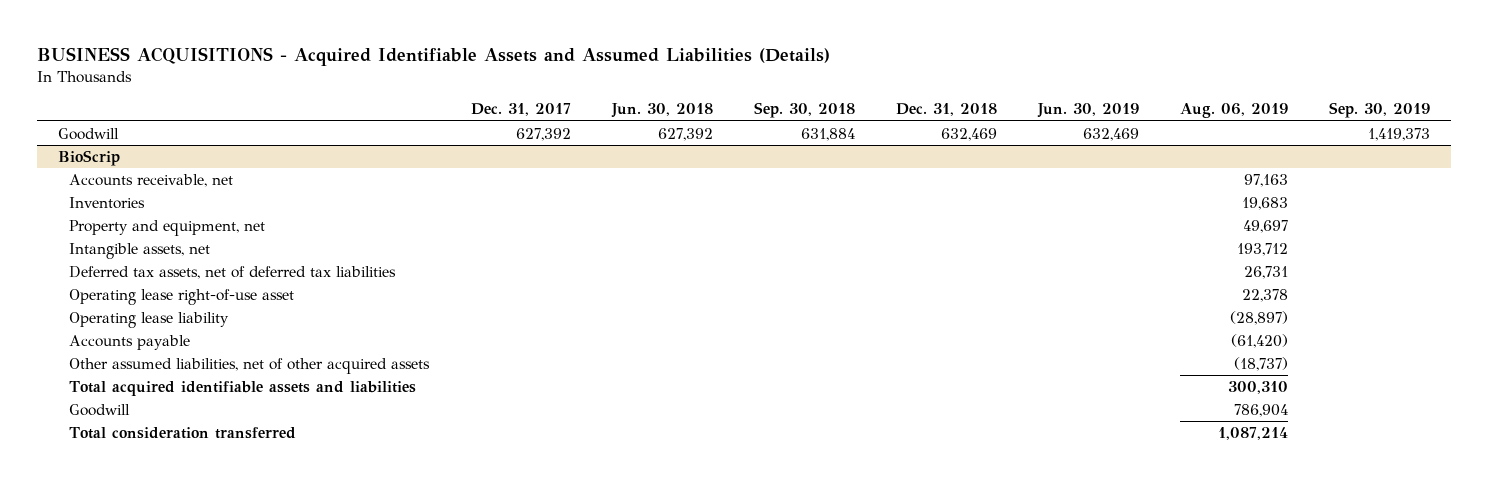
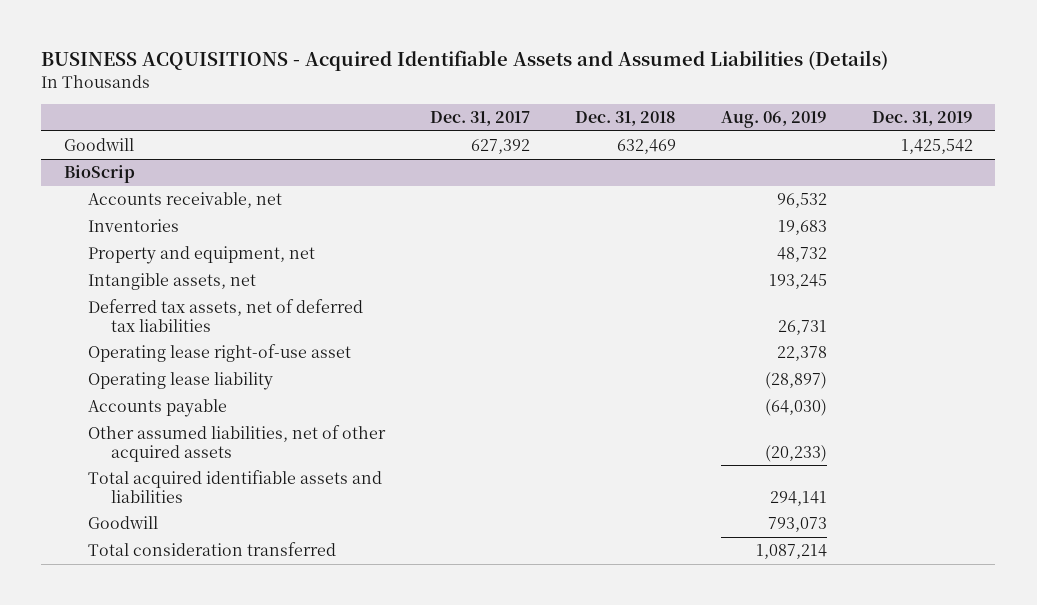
- | Dec. 31, 2017 | Jun. 30, 2018 | Sep. 30, 2018 | Dec. 31, 2018 | Jun. 30, 2019 | Aug. 06, 2019 | Sep. 30, 2019
+ | Dec. 31, 2017 | Dec. 31, 2018 | Aug. 06, 2019 | Dec. 31, 2019
@ BioScrip
- Accounts receivable, net | | | | | | 97,163 |
+ Accounts receivable, net | | | 96,532 |
- Property and equipment, net | | | | | | 49,697 |
- Intangible assets, net | | | | | | 193,712 |
+ Property and equipment, net | | | 48,732 |
+ Intangible assets, net | | | 193,245 |
- Accounts payable | | | | | | (61,420) |
- Other assumed liabilities, net of other acquired assets | | | | | | (18,737) |
- Total acquired identifiable assets and liabilities | | | | | | 300,310 |
- Goodwill | | | | | | 786,904 |
+ Accounts payable | | | (64,030) |
+ Other assumed liabilities, net of other acquired assets | | | (20,233) |
+ Total acquired identifiable assets and liabilities | | | 294,141 |
+ Goodwill | | | 793,073 |

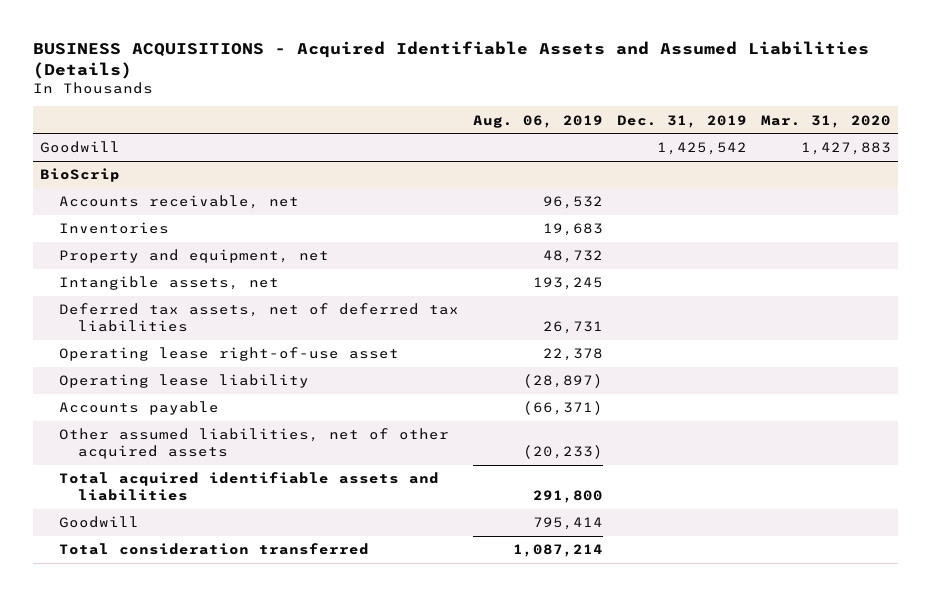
- | Dec. 31, 2017 | Dec. 31, 2018 | Aug. 06, 2019 | Dec. 31, 2019
+ | Aug. 06, 2019 | Dec. 31, 2019 | Mar. 31, 2020
@ BioScrip
- Accounts payable | | | (64,030) |
+ Accounts payable | (66,371) | |
- Total acquired identifiable assets and liabilities | | | 294,141 |
- Goodwill | | | 793,073 |
+ Total acquired identifiable assets and liabilities | 291,800 | |
+ Goodwill | 795,414 | |

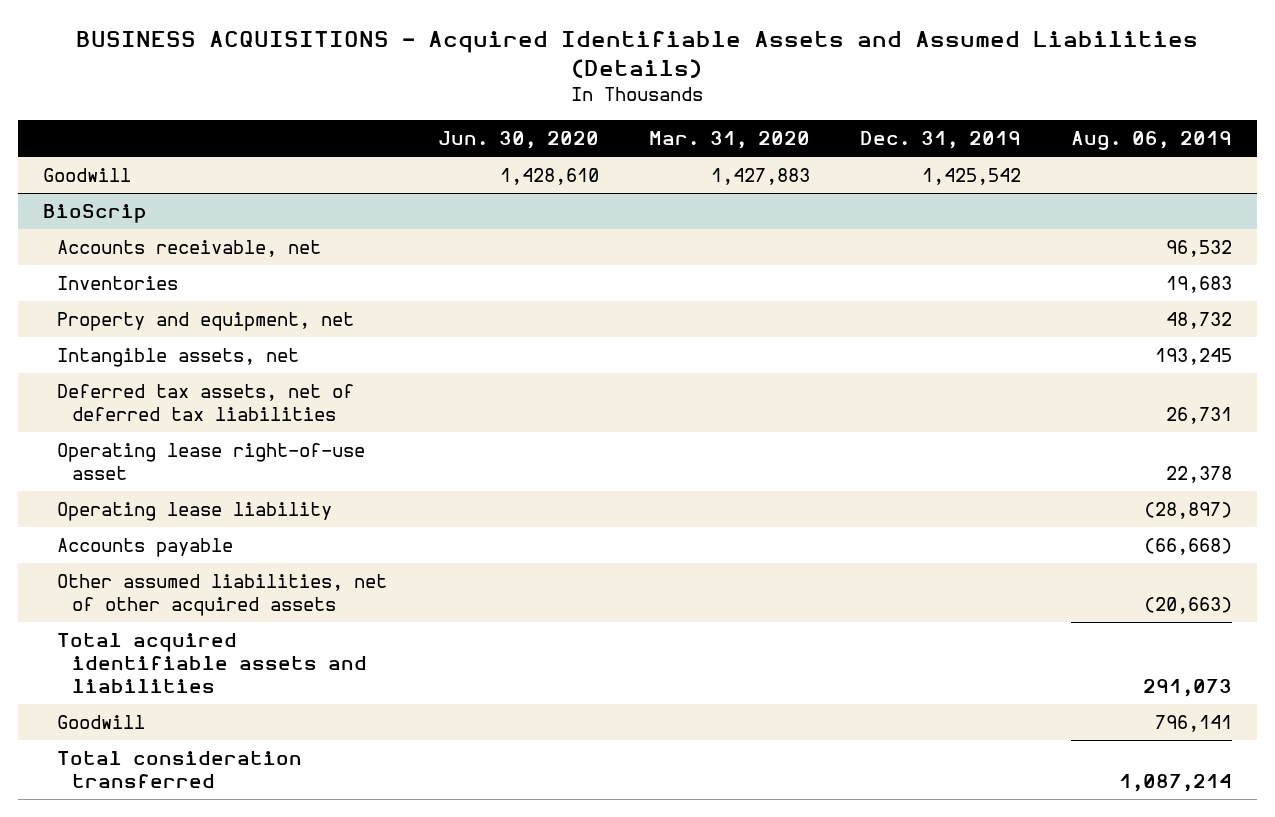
- | Aug. 06, 2019 | Dec. 31, 2019 | Mar. 31, 2020
+ | Jun. 30, 2020 | Mar. 31, 2020 | Dec. 31, 2019 | Aug. 06, 2019
@ BioScrip
- Accounts payable | (66,371) | |
- Other assumed liabilities, net of other acquired assets | (20,233) | |
- Total acquired identifiable assets and liabilities | 291,800 | |
- Goodwill | 795,414 | |
+ Accounts payable | | | | (66,668)
+ Other assumed liabilities, net of other acquired assets | | | | (20,663)
+ Total acquired identifiable assets and liabilities | | | | 291,073
+ Goodwill | | | | 796,141

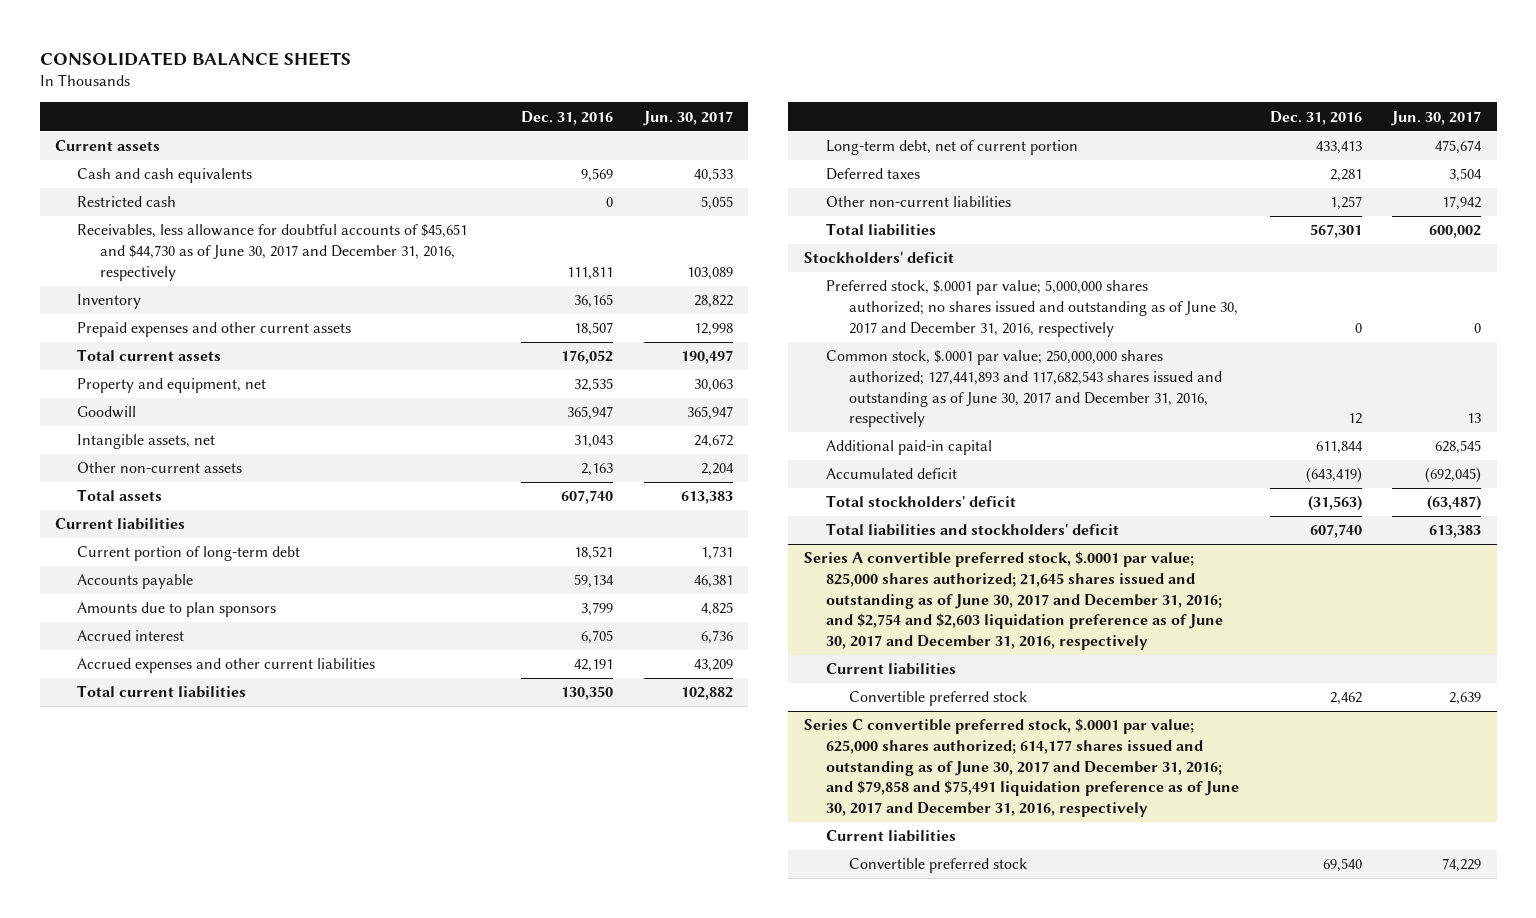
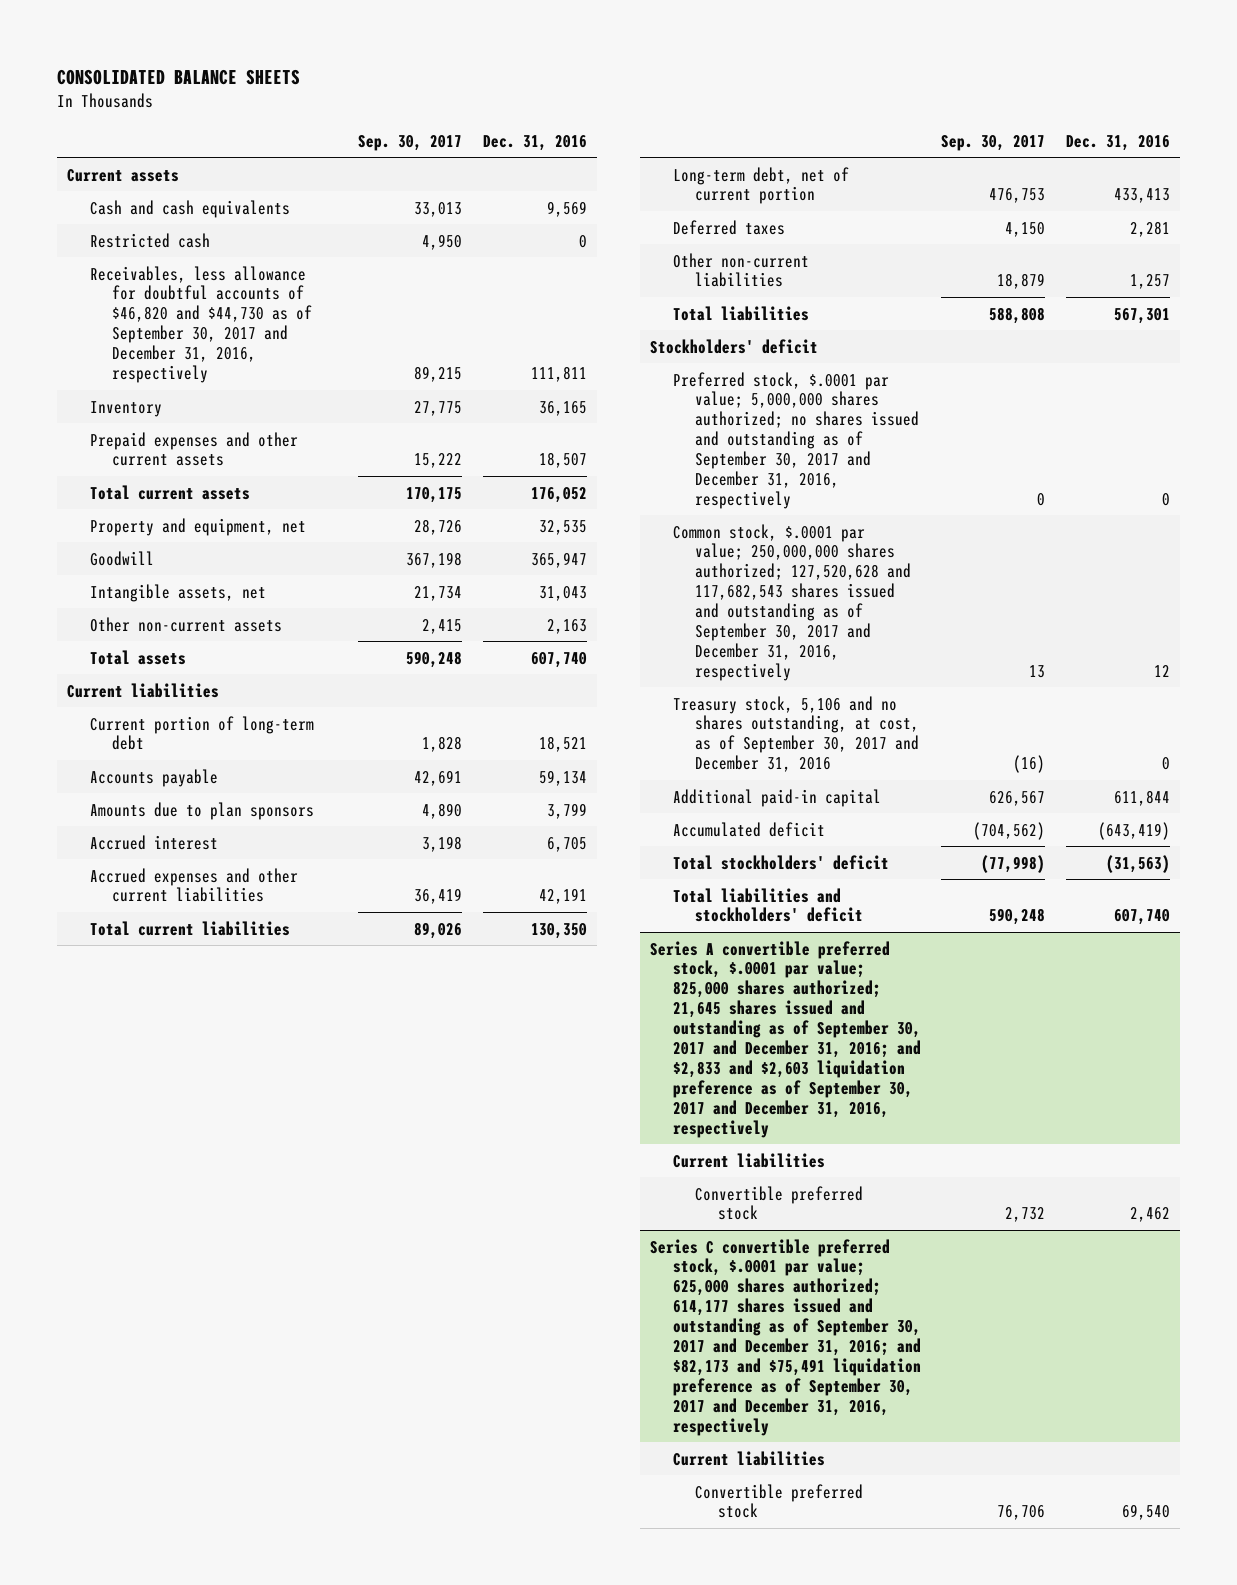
- | Dec. 31, 2016 | Jun. 30, 2017
+ | Sep. 30, 2017 | Dec. 31, 2016
- Receivables, less allowance for doubtful accounts of $45,651 and $44,730 as of June 30, 2017 and December 31, 2016, respectively | 111,811 | 103,089
+ Receivables, less allowance for doubtful accounts of $46,820 and $44,730 as of September 30, 2017 and December 31, 2016, respectively | 89,215 | 111,811
- Preferred stock, $.0001 par value; 5,000,000 shares authorized; no shares issued and outstanding as of June 30, 2017 and December 31, 2016, respectively | 0 | 0
- Common stock, $.0001 par value; 250,000,000 shares authorized; 127,441,893 and 117,682,543 shares issued and outstanding as of June 30, 2017 and December 31, 2016, respectively | 12 | 13
+ Preferred stock, $.0001 par value; 5,000,000 shares authorized; no shares issued and outstanding as of September 30, 2017 and December 31, 2016, respectively | 0 | 0
+ Common stock, $.0001 par value; 250,000,000 shares authorized; 127,520,628 and 117,682,543 shares issued and outstanding as of September 30, 2017 and December 31, 2016, respectively | 13 | 12
+ Treasury stock, 5,106 and no shares outstanding, at cost, as of September 30, 2017 and December 31, 2016 | (16) | 0
- Series A convertible preferred stock, $.0001 par value; 825,000 shares authorized; 21,645 shares issued and outstanding as of June 30, 2017 and December 31, 2016; and $2,754 and $2,603 liquidation preference as of June 30, 2017 and December 31, 2016, respectively
+ Series A convertible preferred stock, $.0001 par value; 825,000 shares authorized; 21,645 shares issued and outstanding as of September 30, 2017 and December 31, 2016; and $2,833 and $2,603 liquidation preference as of September 30, 2017 and December 31, 2016, respectively
- Series C convertible preferred stock, $.0001 par value; 625,000 shares authorized; 614,177 shares issued and outstanding as of June 30, 2017 and December 31, 2016; and $79,858 and $75,491 liquidation preference as of June 30, 2017 and December 31, 2016, respectively
+ Series C convertible preferred stock, $.0001 par value; 625,000 shares authorized; 614,177 shares issued and outstanding as of September 30, 2017 and December 31, 2016; and $82,173 and $75,491 liquidation preference as of September 30, 2017 and December 31, 2016, respectively

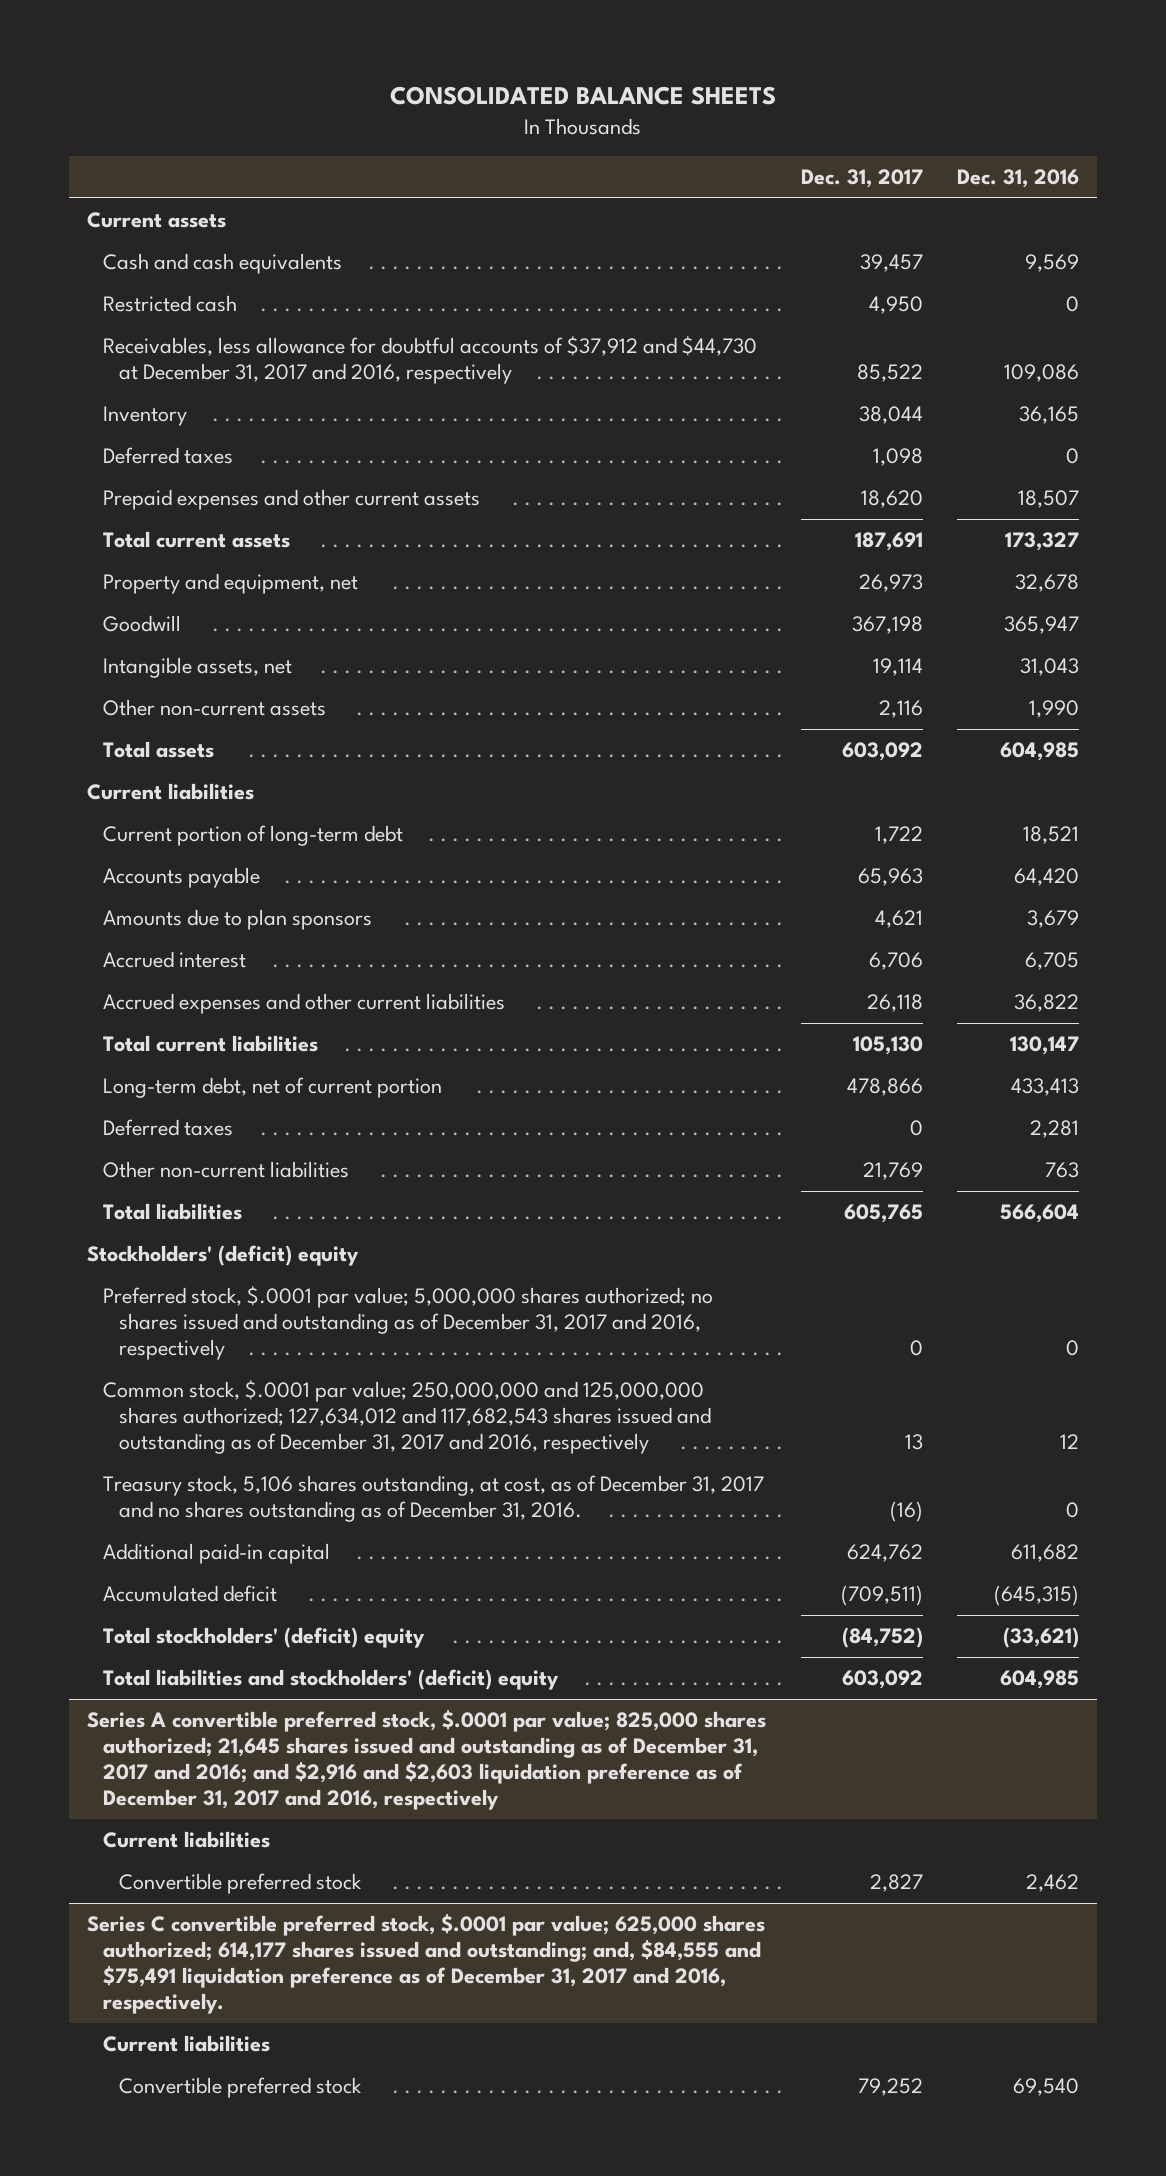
- | Sep. 30, 2017 | Dec. 31, 2016
+ | Dec. 31, 2017 | Dec. 31, 2016
- Receivables, less allowance for doubtful accounts of $46,820 and $44,730 as of September 30, 2017 and December 31, 2016, respectively | 89,215 | 111,811
+ Receivables, less allowance for doubtful accounts of $37,912 and $44,730 at December 31, 2017 and 2016, respectively | 85,522 | 109,086
+ Deferred taxes | 1,098 | 0
- Total current assets | 170,175 | 176,052
- Property and equipment, net | 28,726 | 32,535
+ Total current assets | 187,691 | 173,327
+ Property and equipment, net | 26,973 | 32,678
- Other non-current assets | 2,415 | 2,163
- Total assets | 590,248 | 607,740
+ Other non-current assets | 2,116 | 1,990
+ Total assets | 603,092 | 604,985
- Accounts payable | 42,691 | 59,134
- Amounts due to plan sponsors | 4,890 | 3,799
+ Accounts payable | 65,963 | 64,420
+ Amounts due to plan sponsors | 4,621 | 3,679
- Accrued expenses and other current liabilities | 36,419 | 42,191
- Total current liabilities | 89,026 | 130,350
+ Accrued expenses and other current liabilities | 26,118 | 36,822
+ Total current liabilities | 105,130 | 130,147
- Other non-current liabilities | 18,879 | 1,257
- Total liabilities | 588,808 | 567,301
- Stockholders' deficit
- Preferred stock, $.0001 par value; 5,000,000 shares authorized; no shares issued and outstanding as of September 30, 2017 and December 31, 2016, respectively | 0 | 0
- Common stock, $.0001 par value; 250,000,000 shares authorized; 127,520,628 and 117,682,543 shares issued and outstanding as of September 30, 2017 and December 31, 2016, respectively | 13 | 12
- Treasury stock, 5,106 and no shares outstanding, at cost, as of September 30, 2017 and December 31, 2016 | (16) | 0
- Additional paid-in capital | 626,567 | 611,844
- Accumulated deficit | (704,562) | (643,419)
- Total stockholders' deficit | (77,998) | (31,563)
- Total liabilities and stockholders' deficit | 590,248 | 607,740
- Series A convertible preferred stock, $.0001 par value; 825,000 shares authorized; 21,645 shares issued and outstanding as of September 30, 2017 and December 31, 2016; and $2,833 and $2,603 liquidation preference as of September 30, 2017 and December 31, 2016, respectively
+ Other non-current liabilities | 21,769 | 763
+ Total liabilities | 605,765 | 566,604
+ Stockholders' (deficit) equity
+ Preferred stock, $.0001 par value; 5,000,000 shares authorized; no shares issued and outstanding as of December 31, 2017 and 2016, respectively | 0 | 0
+ Common stock, $.0001 par value; 250,000,000 and 125,000,000 shares authorized; 127,634,012 and 117,682,543 shares issued and outstanding as of December 31, 2017 and 2016, respectively | 13 | 12
+ Treasury stock, 5,106 shares outstanding, at cost, as of December 31, 2017 and no shares outstanding as of December 31, 2016. | (16) | 0
+ Additional paid-in capital | 624,762 | 611,682
+ Accumulated deficit | (709,511) | (645,315)
+ Total stockholders' (deficit) equity | (84,752) | (33,621)
+ Total liabilities and stockholders' (deficit) equity | 603,092 | 604,985
+ Series A convertible preferred stock, $.0001 par value; 825,000 shares authorized; 21,645 shares issued and outstanding as of December 31, 2017 and 2016; and $2,916 and $2,603 liquidation preference as of December 31, 2017 and 2016, respectively
- Series C convertible preferred stock, $.0001 par value; 625,000 shares authorized; 614,177 shares issued and outstanding as of September 30, 2017 and December 31, 2016; and $82,173 and $75,491 liquidation preference as of September 30, 2017 and December 31, 2016, respectively
+ Series C convertible preferred stock, $.0001 par value; 625,000 shares authorized; 614,177 shares issued and outstanding; and, $84,555 and $75,491 liquidation preference as of December 31, 2017 and 2016, respectively.

